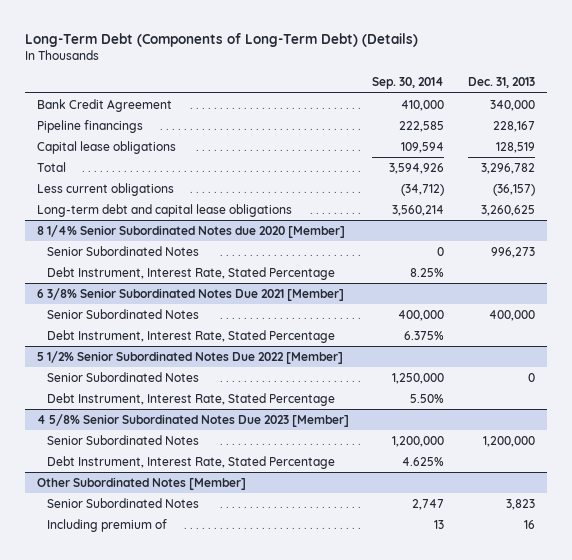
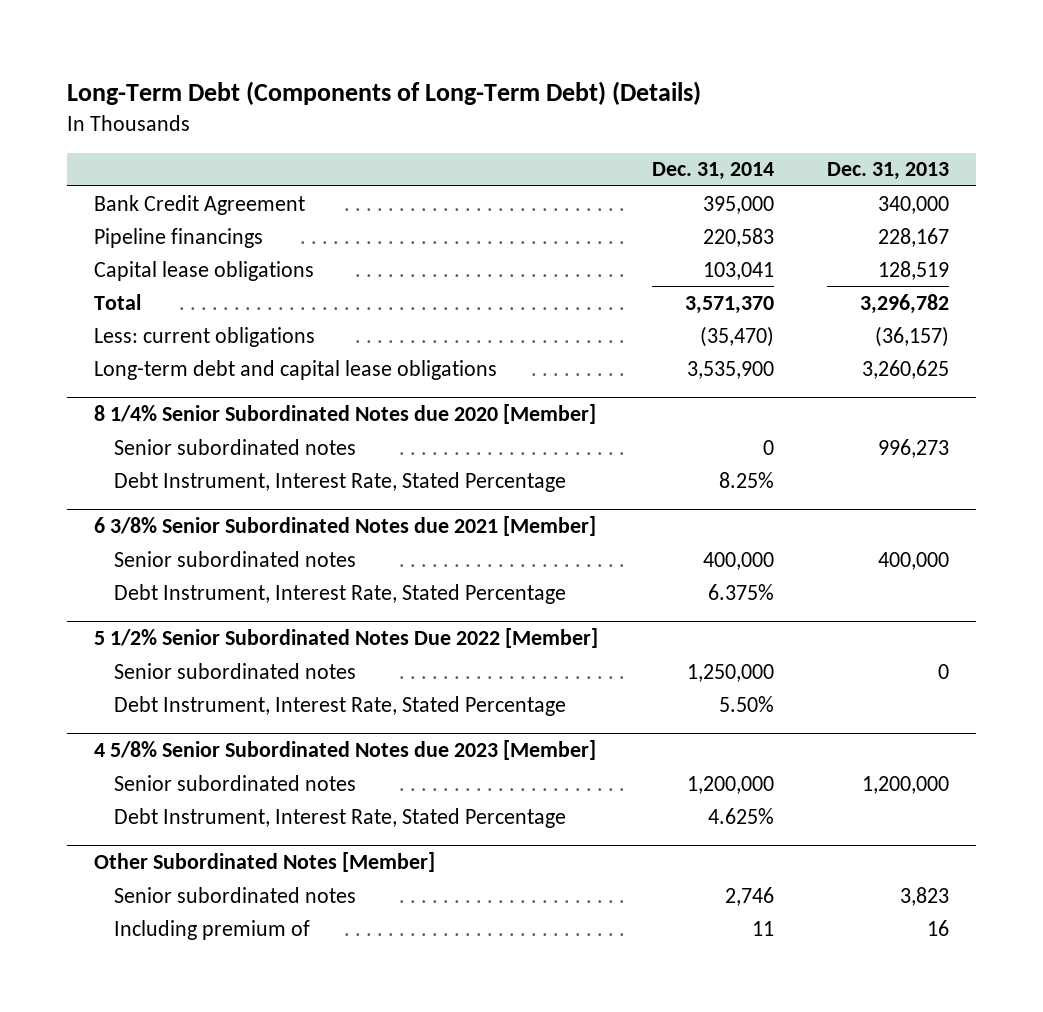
- | Sep. 30, 2014 | Dec. 31, 2013
+ | Dec. 31, 2014 | Dec. 31, 2013
- Less current obligations | (34,712) | (36,157)
+ Less: current obligations | (35,470) | (36,157)
@ 8 1/4% Senior Subordinated Notes due 2020 [Member]
- Senior Subordinated Notes | 0 | 996,273
+ Senior subordinated notes | 0 | 996,273
- 6 3/8% Senior Subordinated Notes Due 2021 [Member]
- Senior Subordinated Notes | 400,000 | 400,000
+ 6 3/8% Senior Subordinated Notes due 2021 [Member]
+ Senior subordinated notes | 400,000 | 400,000
@ 5 1/2% Senior Subordinated Notes Due 2022 [Member]
- Senior Subordinated Notes | 1,250,000 | 0
+ Senior subordinated notes | 1,250,000 | 0
- 4 5/8% Senior Subordinated Notes Due 2023 [Member]
- Senior Subordinated Notes | 1,200,000 | 1,200,000
+ 4 5/8% Senior Subordinated Notes due 2023 [Member]
+ Senior subordinated notes | 1,200,000 | 1,200,000
@ Other Subordinated Notes [Member]
- Senior Subordinated Notes | 2,747 | 3,823
+ Senior subordinated notes | 2,746 | 3,823

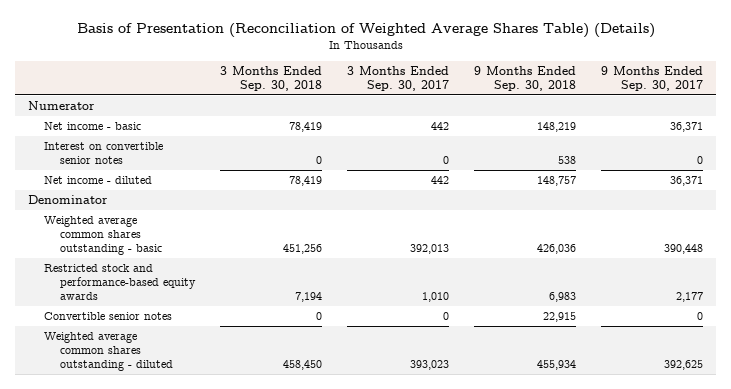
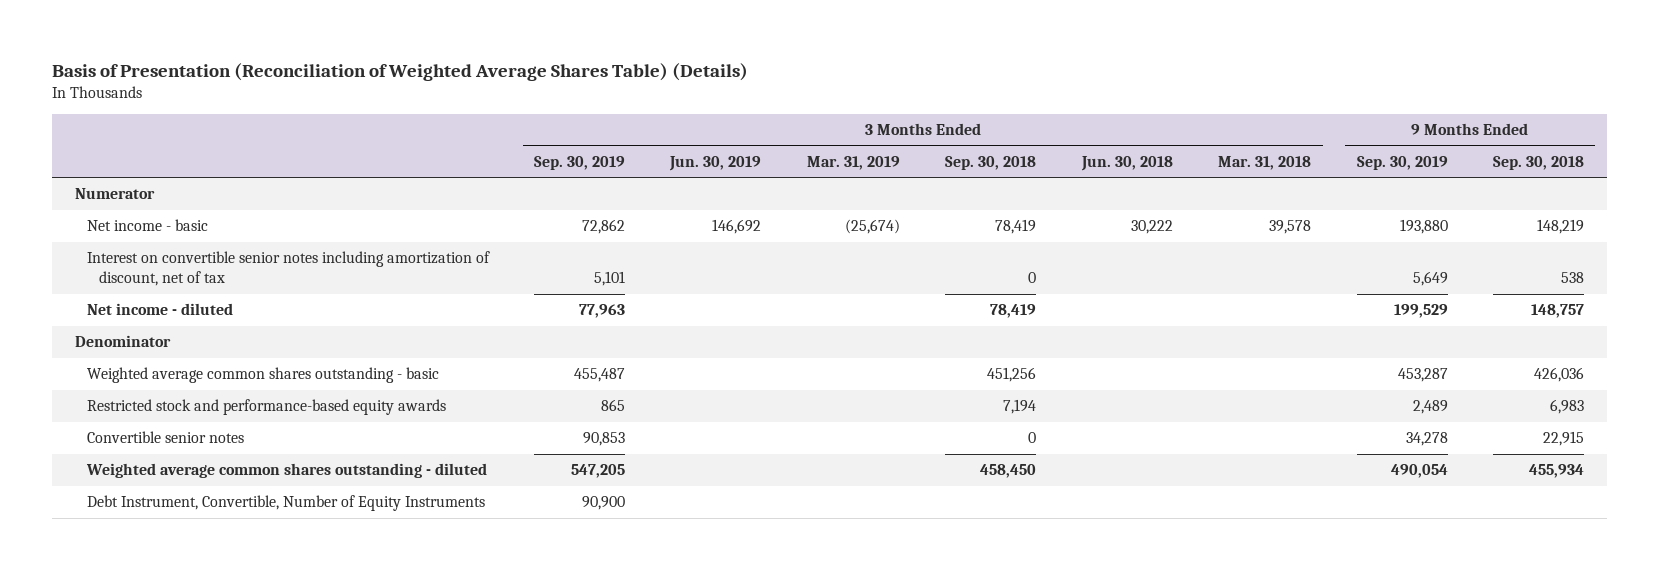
- | 3 Months Ended Sep. 30, 2018 | 3 Months Ended Sep. 30, 2017 | 9 Months Ended Sep. 30, 2018 | 9 Months Ended Sep. 30, 2017
+ | 3 Months Ended Sep. 30, 2019 | 3 Months Ended Jun. 30, 2019 | 3 Months Ended Mar. 31, 2019 | 3 Months Ended Sep. 30, 2018 | 3 Months Ended Jun. 30, 2018 | 3 Months Ended Mar. 31, 2018 | 9 Months Ended Sep. 30, 2019 | 9 Months Ended Sep. 30, 2018
- Interest on convertible senior notes | 0 | 0 | 538 | 0
+ Interest on convertible senior notes including amortization of discount, net of tax | 5,101 | | | 0 | | | 5,649 | 538
+ Debt Instrument, Convertible, Number of Equity Instruments | 90,900 | | | | | | |

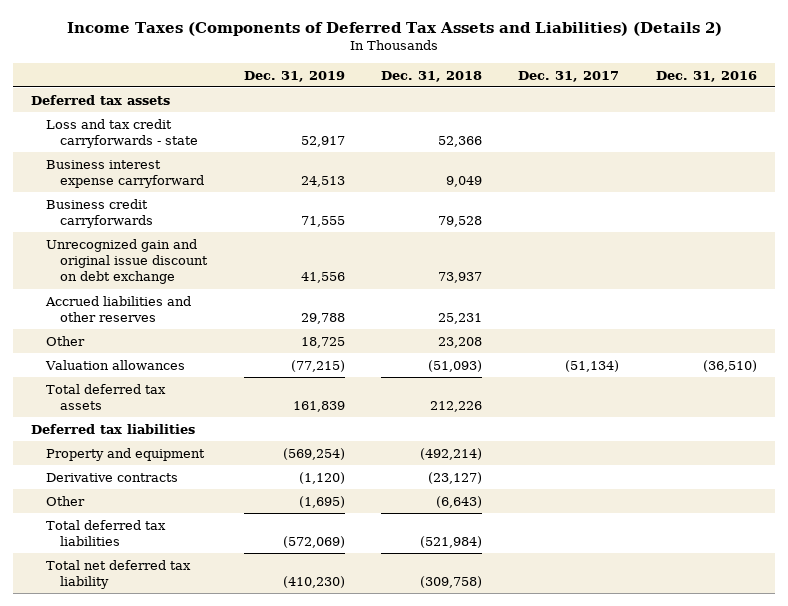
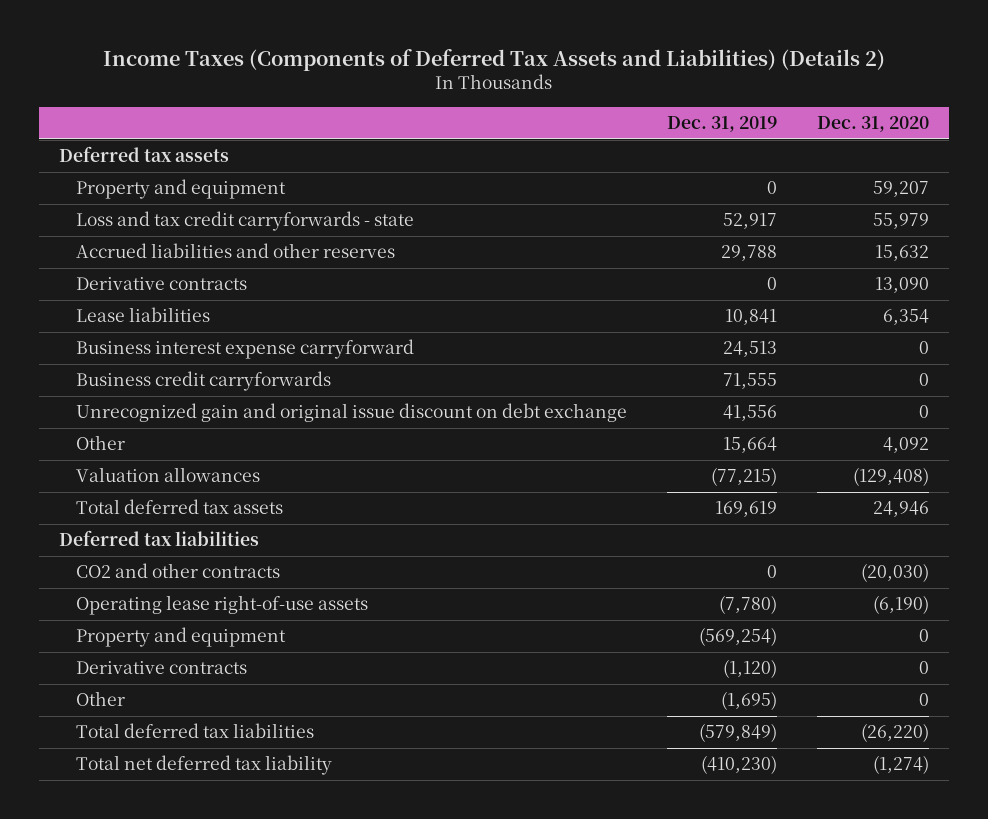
- | Dec. 31, 2019 | Dec. 31, 2018 | Dec. 31, 2017 | Dec. 31, 2016
+ | Dec. 31, 2019 | Dec. 31, 2020
+ Property and equipment | 0 | 59,207
moved up: Accrued liabilities and other reserves | 29,788 | 15,632
+ Derivative contracts | 0 | 13,090
+ Lease liabilities | 10,841 | 6,354
- Other | 18,725 | 23,208 | |
+ Other | 15,664 | 4,092
- Total deferred tax assets | 161,839 | 212,226 | |
+ Total deferred tax assets | 169,619 | 24,946
+ CO2 and other contracts | 0 | (20,030)
+ Operating lease right-of-use assets | (7,780) | (6,190)
- Total deferred tax liabilities | (572,069) | (521,984) | |
+ Total deferred tax liabilities | (579,849) | (26,220)

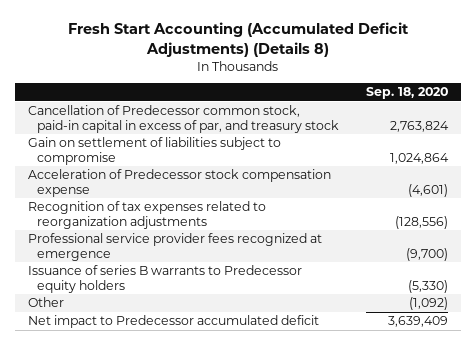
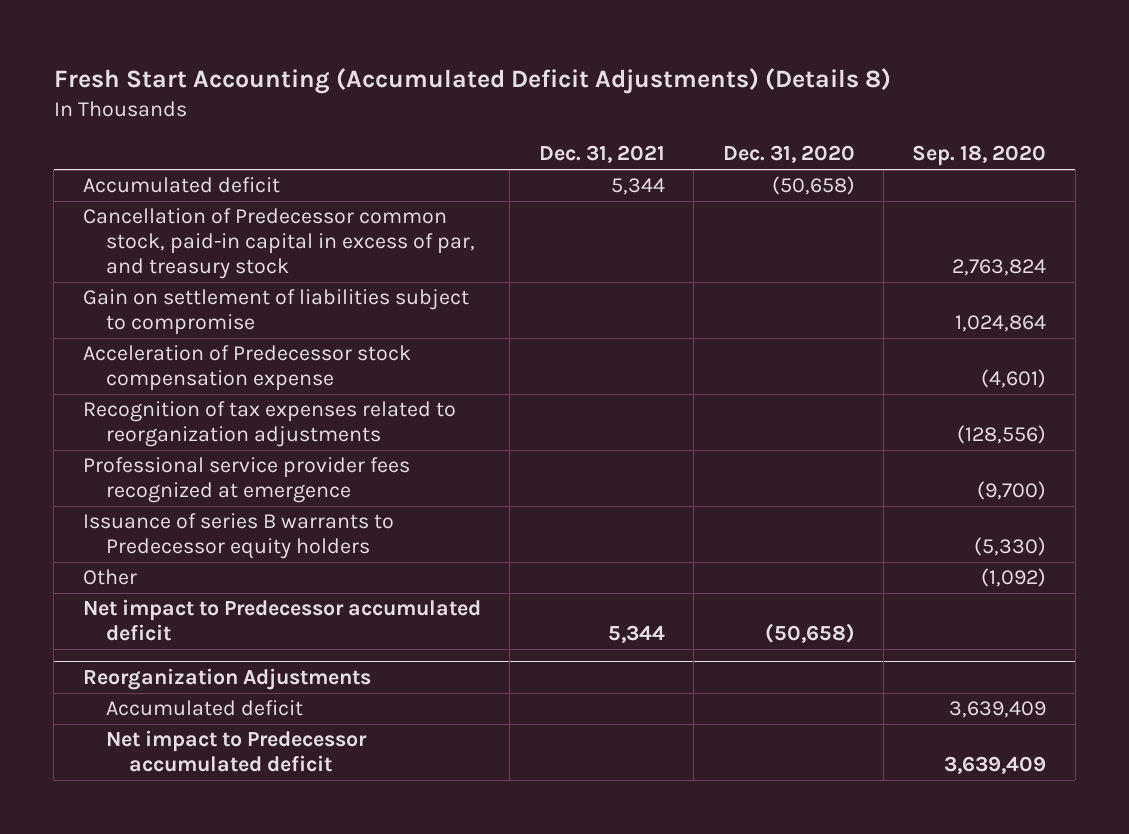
- | Sep. 18, 2020
+ | Dec. 31, 2021 | Dec. 31, 2020 | Sep. 18, 2020
+ Accumulated deficit | 5,344 | (50,658) |
+ Net impact to Predecessor accumulated deficit | 5,344 | (50,658) |
+ Reorganization Adjustments
+ Accumulated deficit | | | 3,639,409

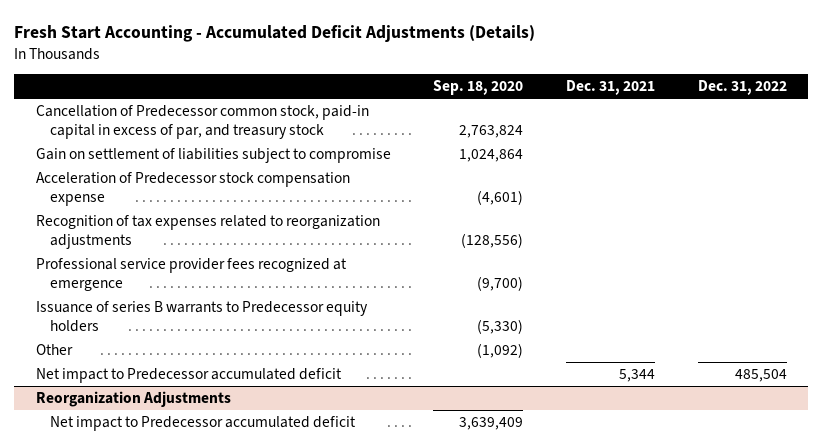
- Fresh Start Accounting (Accumulated Deficit Adjustments) (Details 8)
+ Fresh Start Accounting - Accumulated Deficit Adjustments (Details)
- | Dec. 31, 2021 | Dec. 31, 2020 | Sep. 18, 2020
+ | Sep. 18, 2020 | Dec. 31, 2021 | Dec. 31, 2022
- Accumulated deficit | 5,344 | (50,658) |
@ Reorganization Adjustments
- Accumulated deficit | | | 3,639,409

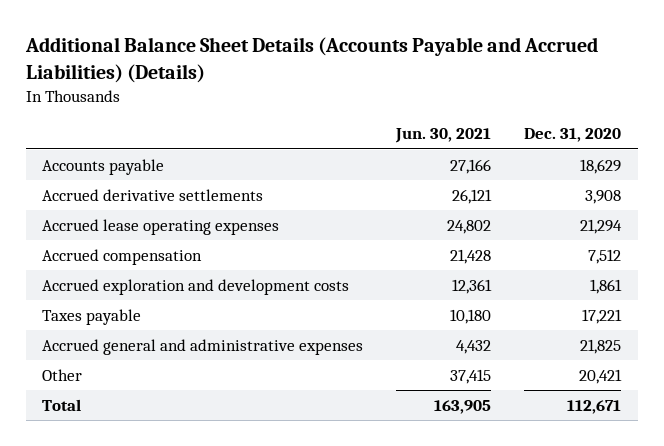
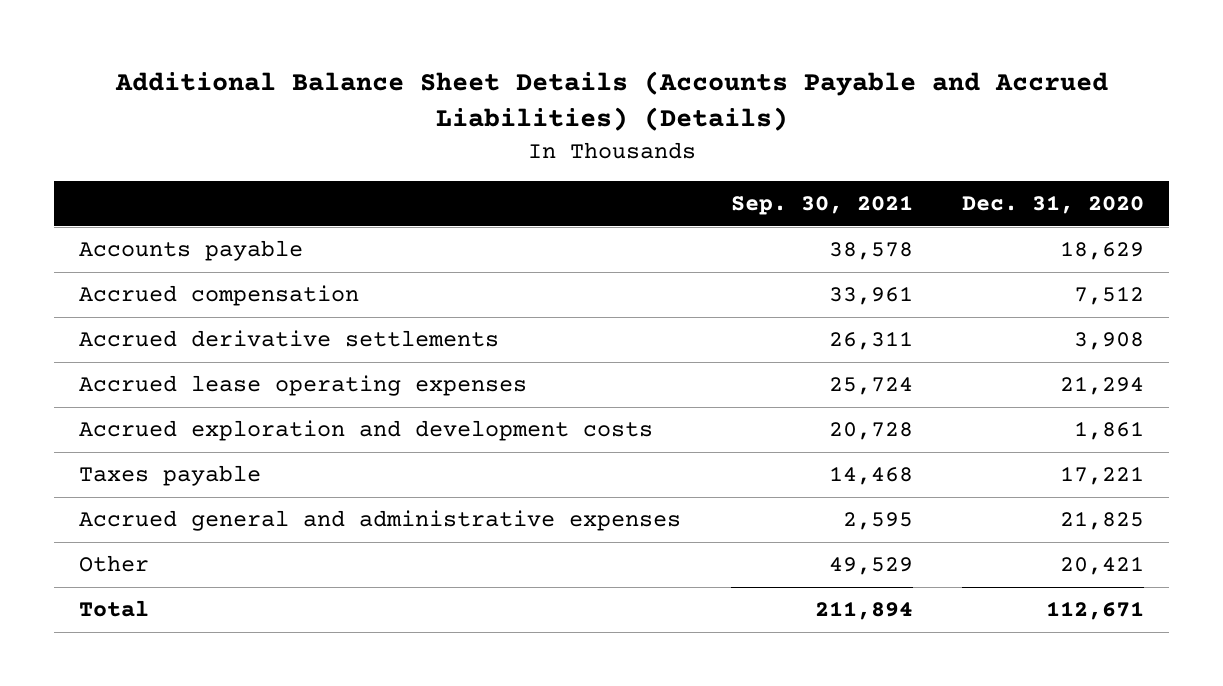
- | Jun. 30, 2021 | Dec. 31, 2020
+ | Sep. 30, 2021 | Dec. 31, 2020
moved up: Accrued compensation | 33,961 | 7,512

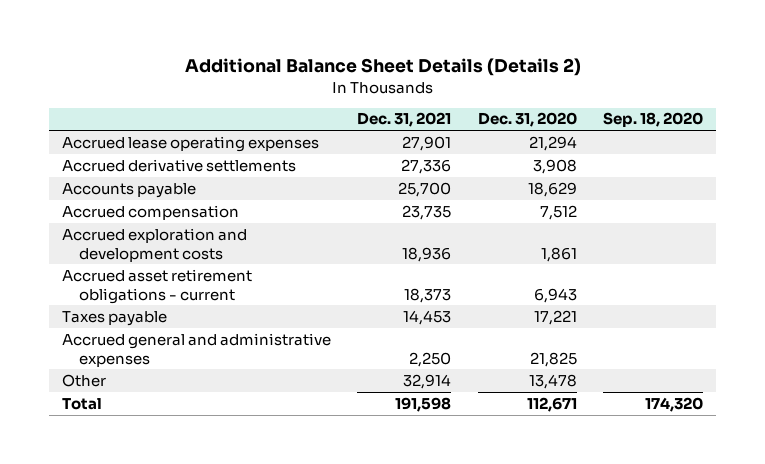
- Additional Balance Sheet Details (Accounts Payable and Accrued Liabilities) (Details)
+ Additional Balance Sheet Details (Details 2)
- | Sep. 30, 2021 | Dec. 31, 2020
+ | Dec. 31, 2021 | Dec. 31, 2020 | Sep. 18, 2020
moved up: Accrued lease operating expenses | 27,901 | 21,294 |
moved up: Accrued derivative settlements | 27,336 | 3,908 |
+ Accrued asset retirement obligations - current | 18,373 | 6,943 |
- Other | 49,529 | 20,421
+ Other | 32,914 | 13,478 |

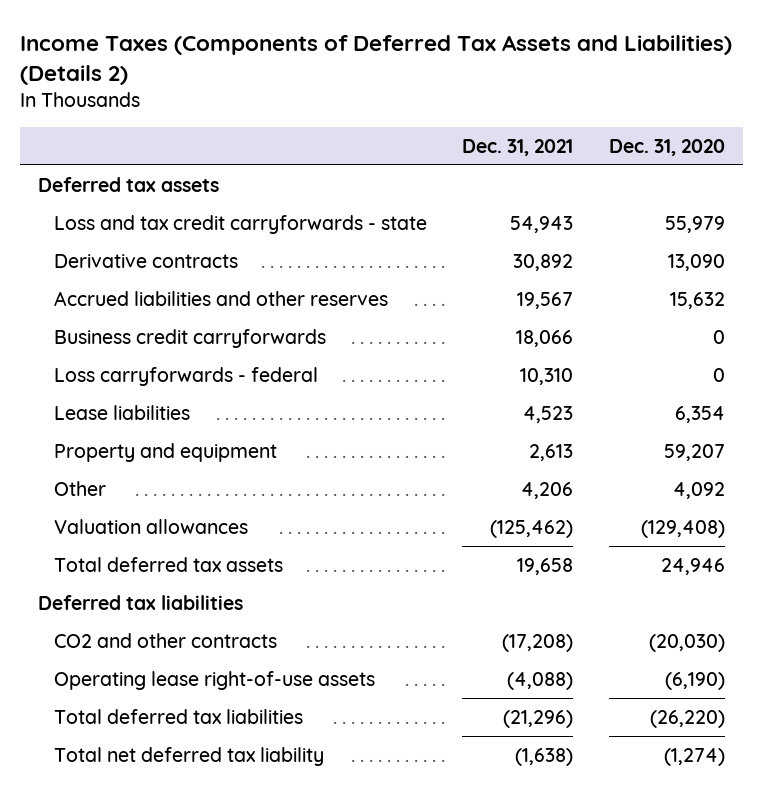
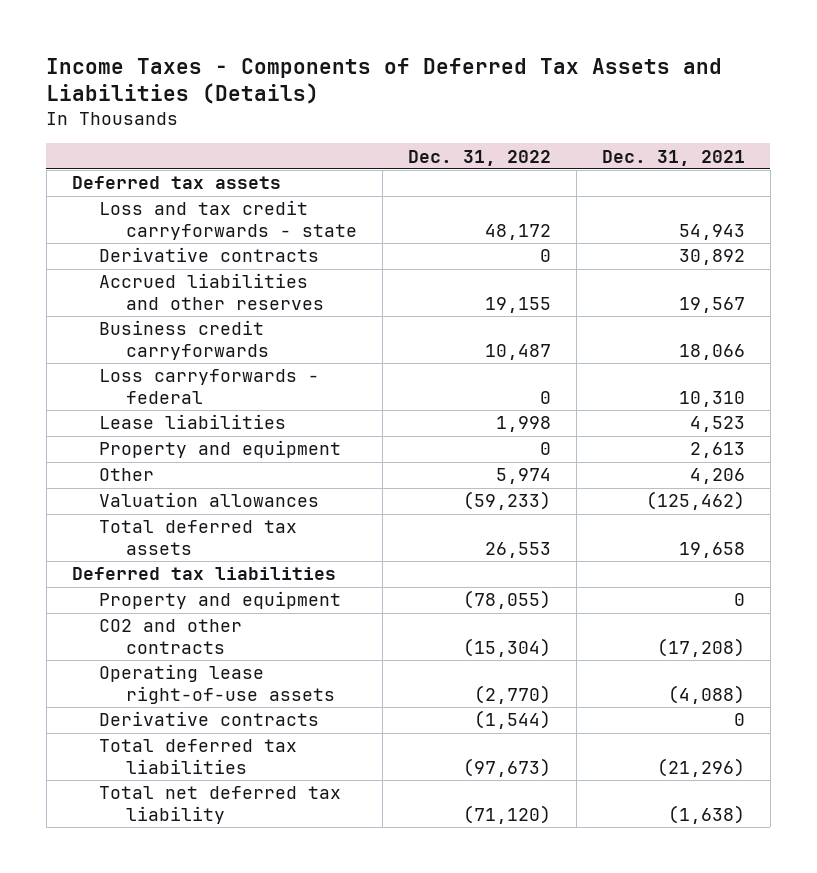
- Income Taxes (Components of Deferred Tax Assets and Liabilities) (Details 2)
+ Income Taxes - Components of Deferred Tax Assets and Liabilities (Details)
- | Dec. 31, 2021 | Dec. 31, 2020
+ | Dec. 31, 2022 | Dec. 31, 2021
+ Property and equipment | (78,055) | 0
+ Derivative contracts | (1,544) | 0

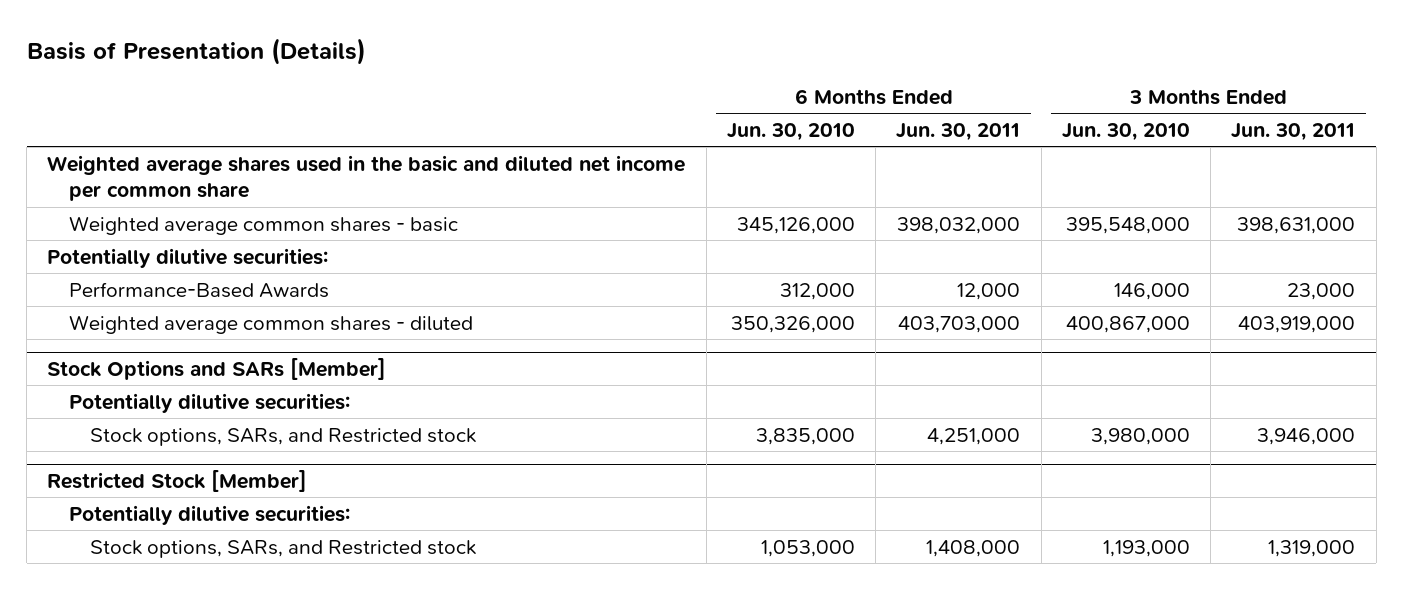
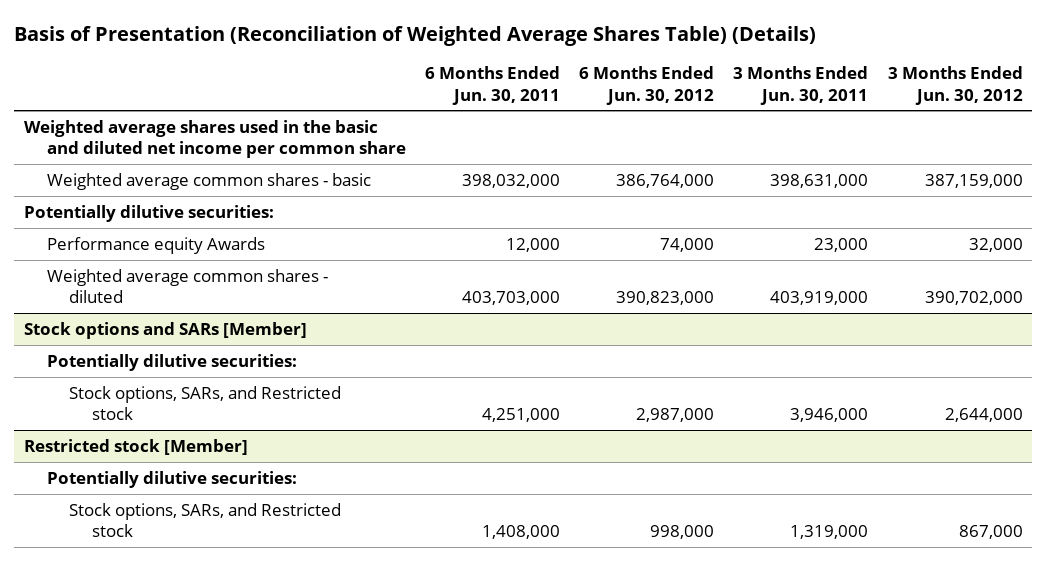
- Basis of Presentation (Details)
+ Basis of Presentation (Reconciliation of Weighted Average Shares Table) (Details)
- | 6 Months Ended Jun. 30, 2010 | 6 Months Ended Jun. 30, 2011 | 3 Months Ended Jun. 30, 2010 | 3 Months Ended Jun. 30, 2011
+ | 6 Months Ended Jun. 30, 2011 | 6 Months Ended Jun. 30, 2012 | 3 Months Ended Jun. 30, 2011 | 3 Months Ended Jun. 30, 2012
- Performance-Based Awards | 312,000 | 12,000 | 146,000 | 23,000
+ Performance equity Awards | 12,000 | 74,000 | 23,000 | 32,000
- Stock Options and SARs [Member]
+ Stock options and SARs [Member]
- Restricted Stock [Member]
+ Restricted stock [Member]

